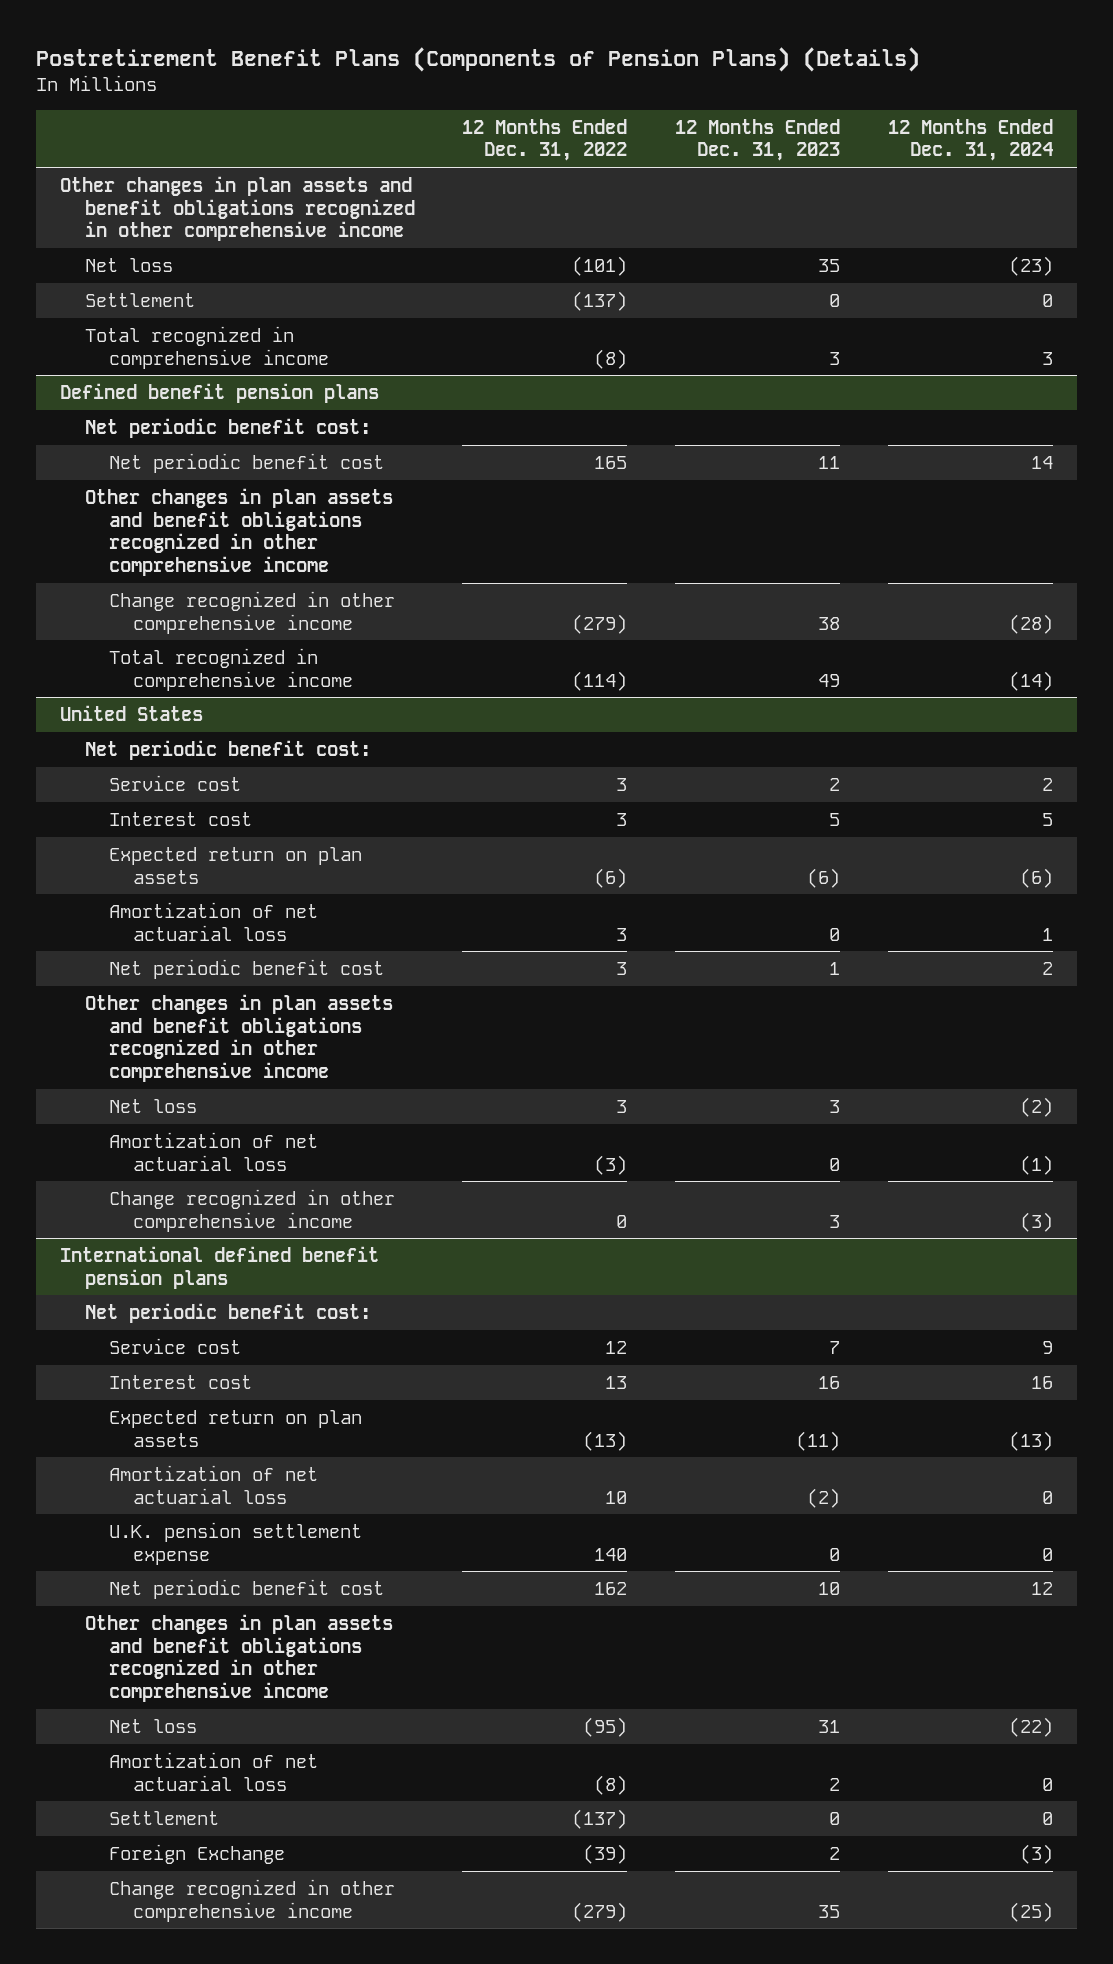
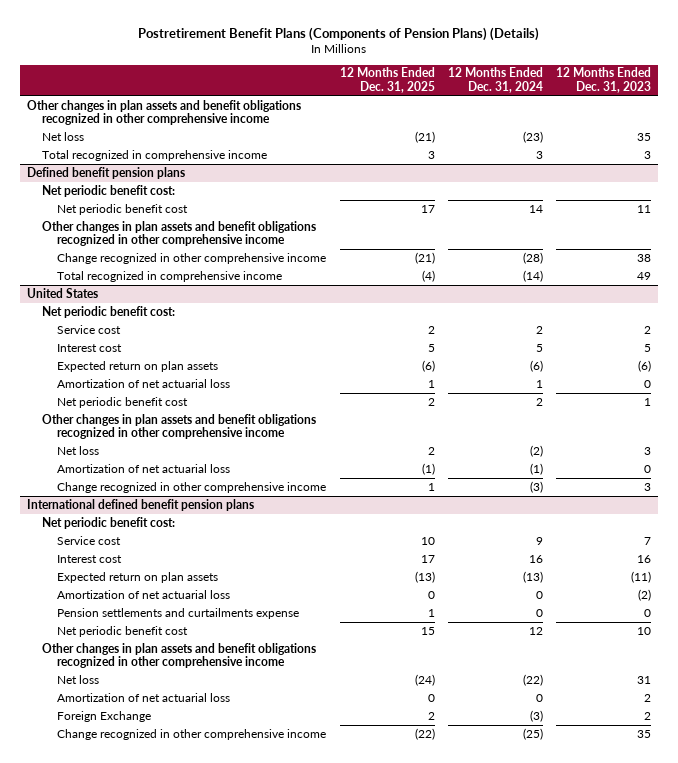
- | 12 Months Ended Dec. 31, 2022 | 12 Months Ended Dec. 31, 2023 | 12 Months Ended Dec. 31, 2024
+ | 12 Months Ended Dec. 31, 2025 | 12 Months Ended Dec. 31, 2024 | 12 Months Ended Dec. 31, 2023
- Settlement | (137) | 0 | 0
@ International defined benefit pension plans
- U.K. pension settlement expense | 140 | 0 | 0
+ Pension settlements and curtailments expense | 1 | 0 | 0
- Settlement | (137) | 0 | 0

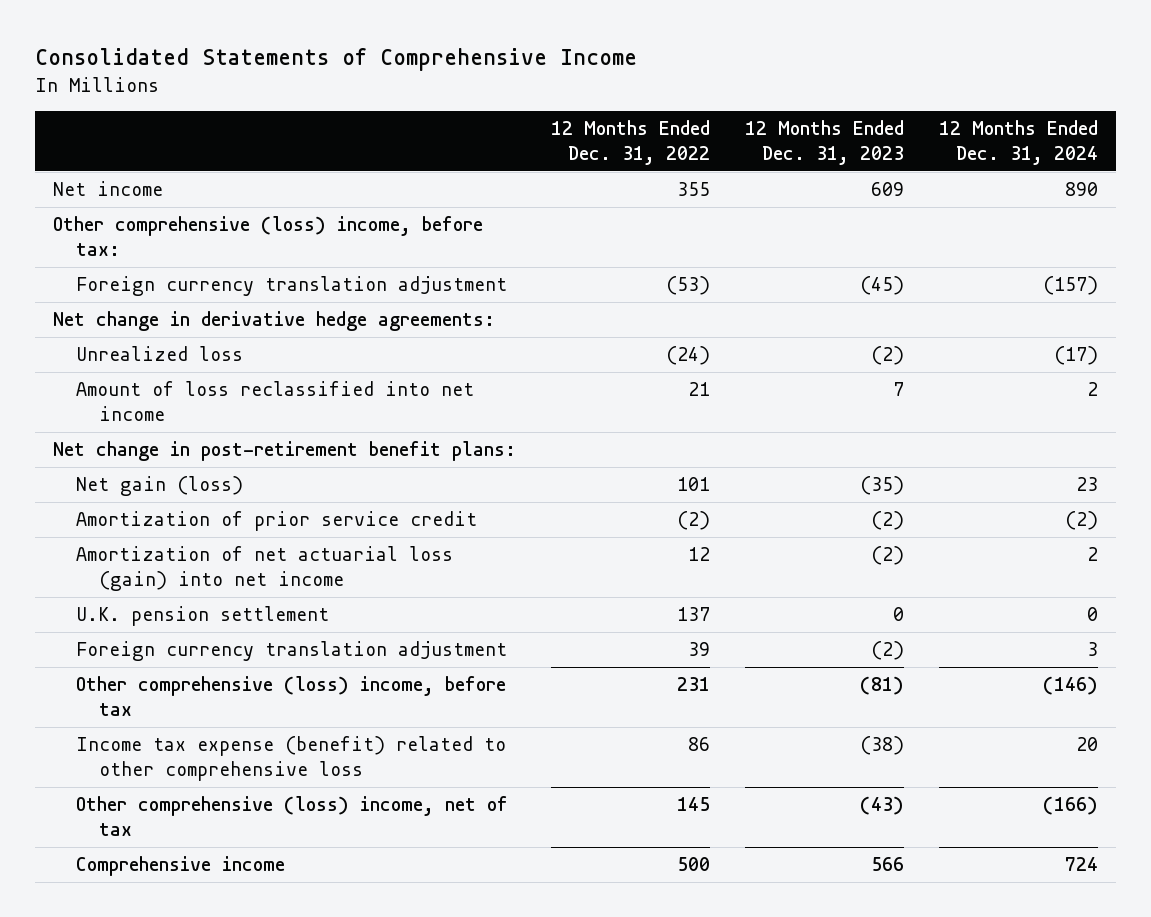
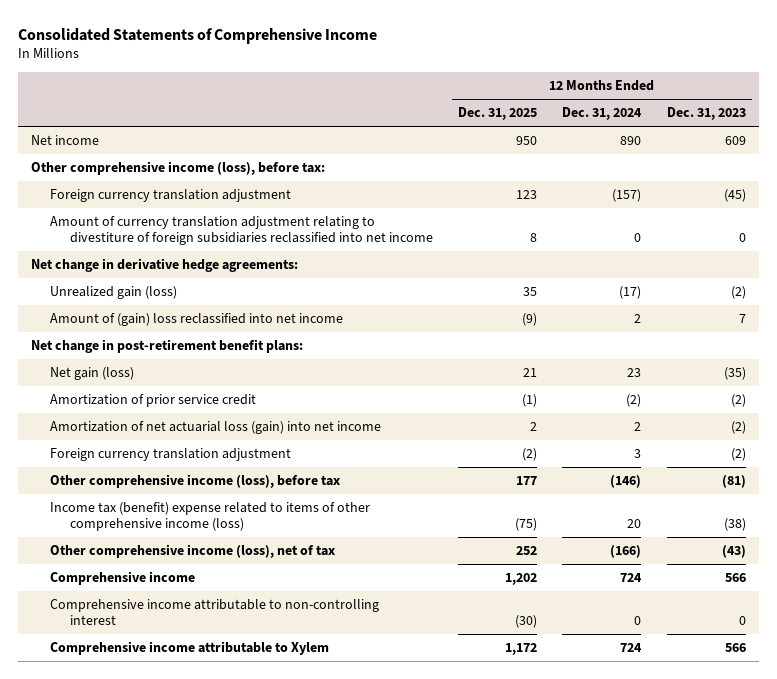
- | 12 Months Ended Dec. 31, 2022 | 12 Months Ended Dec. 31, 2023 | 12 Months Ended Dec. 31, 2024
+ | 12 Months Ended Dec. 31, 2025 | 12 Months Ended Dec. 31, 2024 | 12 Months Ended Dec. 31, 2023
- Other comprehensive (loss) income, before tax:
+ Other comprehensive income (loss), before tax:
+ Amount of currency translation adjustment relating to divestiture of foreign subsidiaries reclassified into net income | 8 | 0 | 0
- Unrealized loss | (24) | (2) | (17)
- Amount of loss reclassified into net income | 21 | 7 | 2
+ Unrealized gain (loss) | 35 | (17) | (2)
+ Amount of (gain) loss reclassified into net income | (9) | 2 | 7
- U.K. pension settlement | 137 | 0 | 0
- Other comprehensive (loss) income, before tax | 231 | (81) | (146)
- Income tax expense (benefit) related to other comprehensive loss | 86 | (38) | 20
- Other comprehensive (loss) income, net of tax | 145 | (43) | (166)
+ Other comprehensive income (loss), before tax | 177 | (146) | (81)
+ Income tax (benefit) expense related to items of other comprehensive income (loss) | (75) | 20 | (38)
+ Other comprehensive income (loss), net of tax | 252 | (166) | (43)
+ Comprehensive income attributable to non-controlling interest | (30) | 0 | 0
+ Comprehensive income attributable to Xylem | 1,172 | 724 | 566

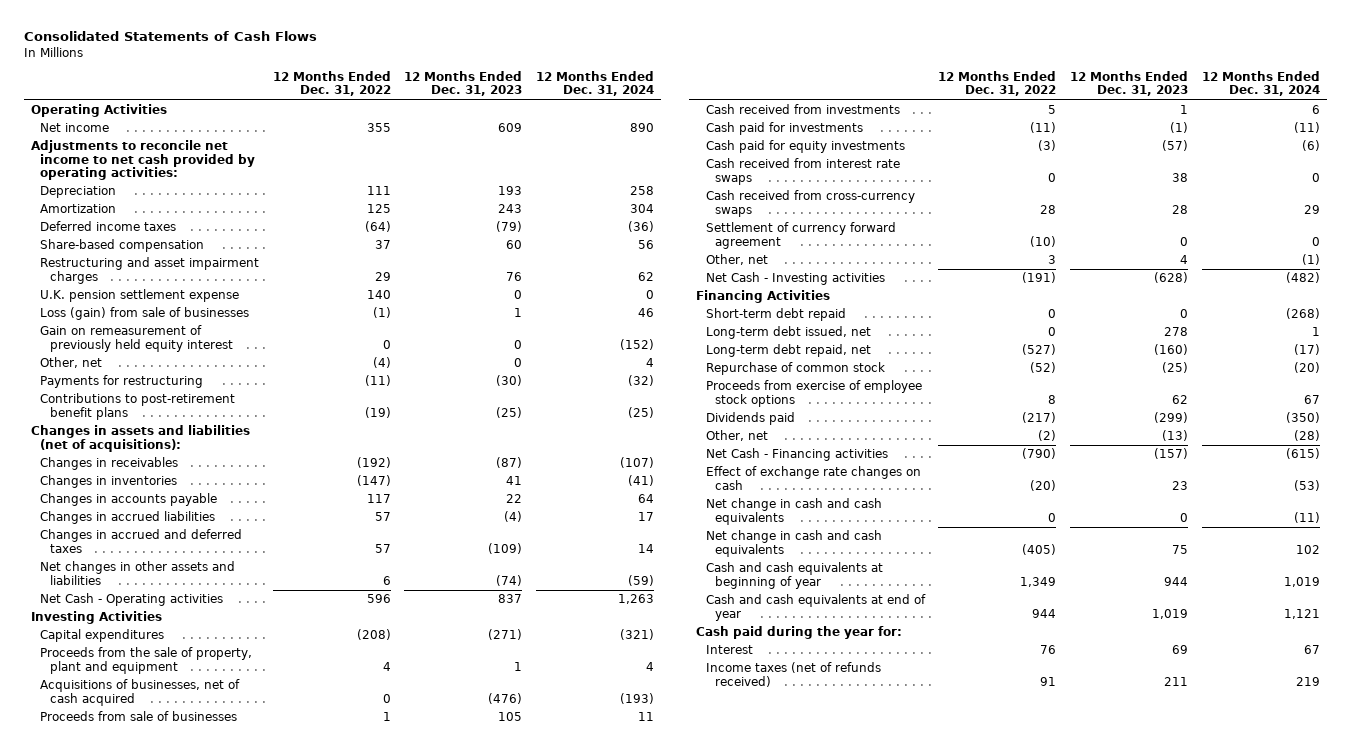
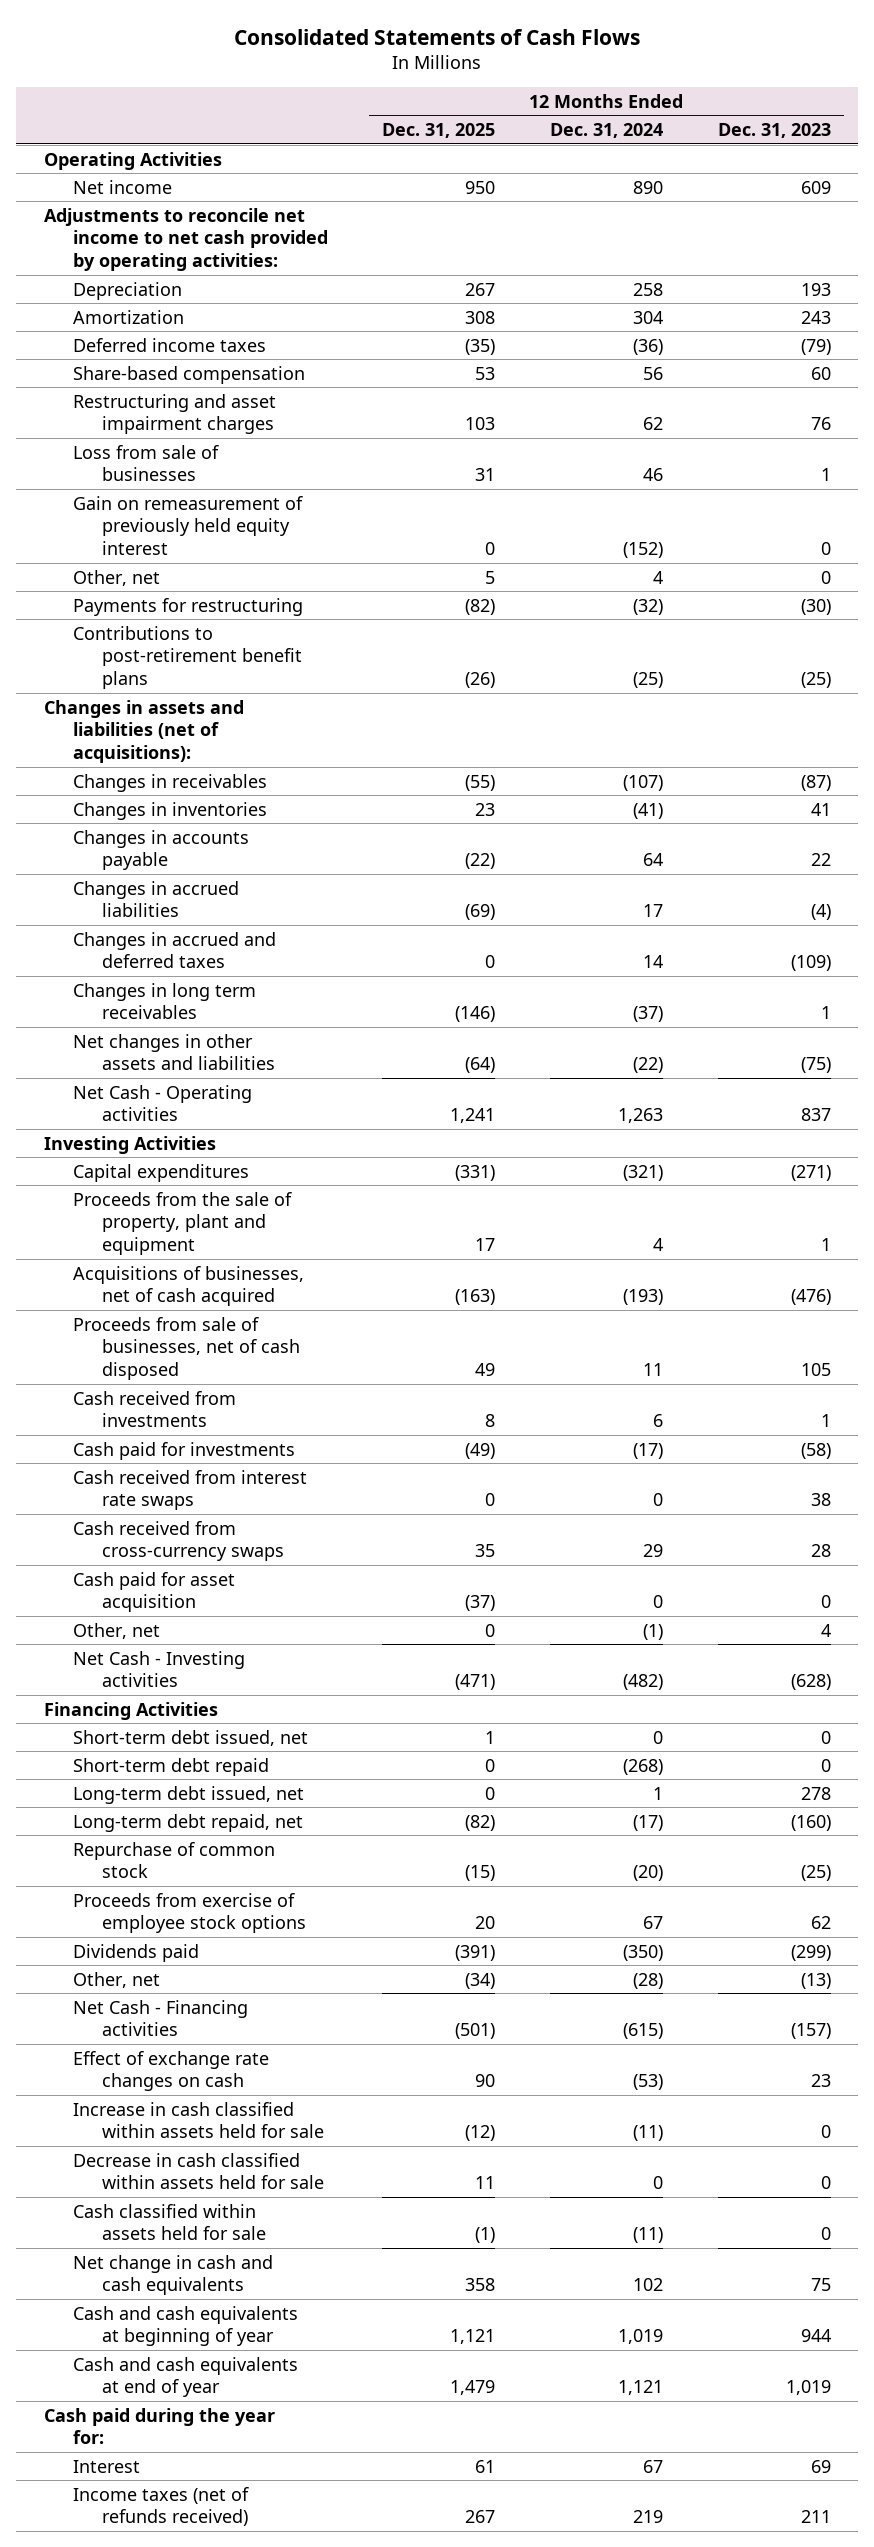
- | 12 Months Ended Dec. 31, 2022 | 12 Months Ended Dec. 31, 2023 | 12 Months Ended Dec. 31, 2024
+ | 12 Months Ended Dec. 31, 2025 | 12 Months Ended Dec. 31, 2024 | 12 Months Ended Dec. 31, 2023
- U.K. pension settlement expense | 140 | 0 | 0
- Loss (gain) from sale of businesses | (1) | 1 | 46
+ Loss from sale of businesses | 31 | 46 | 1
- Net changes in other assets and liabilities | 6 | (74) | (59)
+ Changes in long term receivables | (146) | (37) | 1
+ Net changes in other assets and liabilities | (64) | (22) | (75)
- Proceeds from sale of businesses | 1 | 105 | 11
+ Proceeds from sale of businesses, net of cash disposed | 49 | 11 | 105
- Cash paid for investments | (11) | (1) | (11)
- Cash paid for equity investments | (3) | (57) | (6)
+ Cash paid for investments | (49) | (17) | (58)
- Settlement of currency forward agreement | (10) | 0 | 0
+ Cash paid for asset acquisition | (37) | 0 | 0
+ Short-term debt issued, net | 1 | 0 | 0
- Net change in cash and cash equivalents | 0 | 0 | (11)
+ Increase in cash classified within assets held for sale | (12) | (11) | 0
+ Decrease in cash classified within assets held for sale | 11 | 0 | 0
+ Cash classified within assets held for sale | (1) | (11) | 0

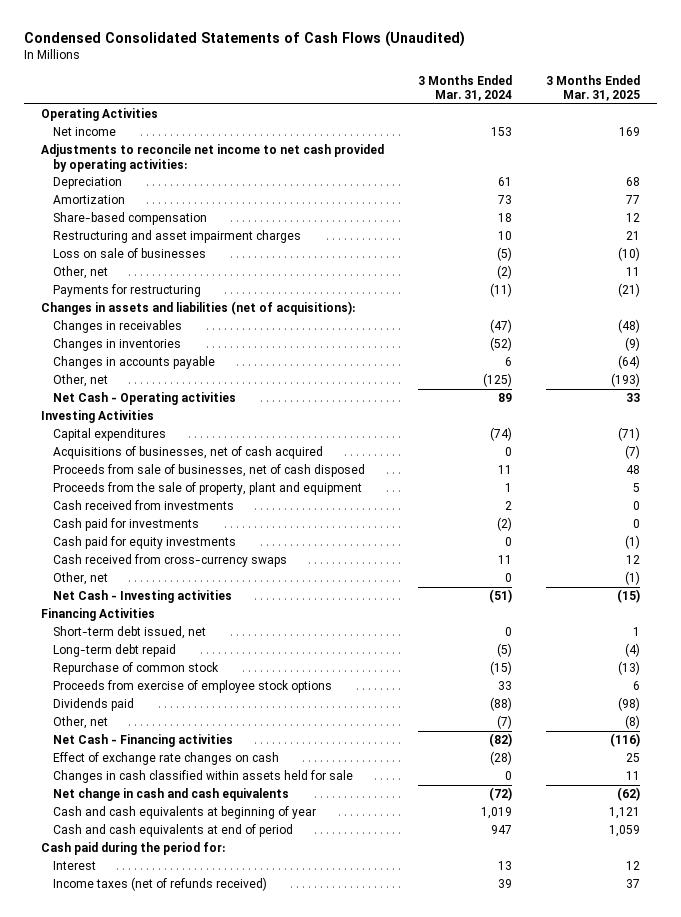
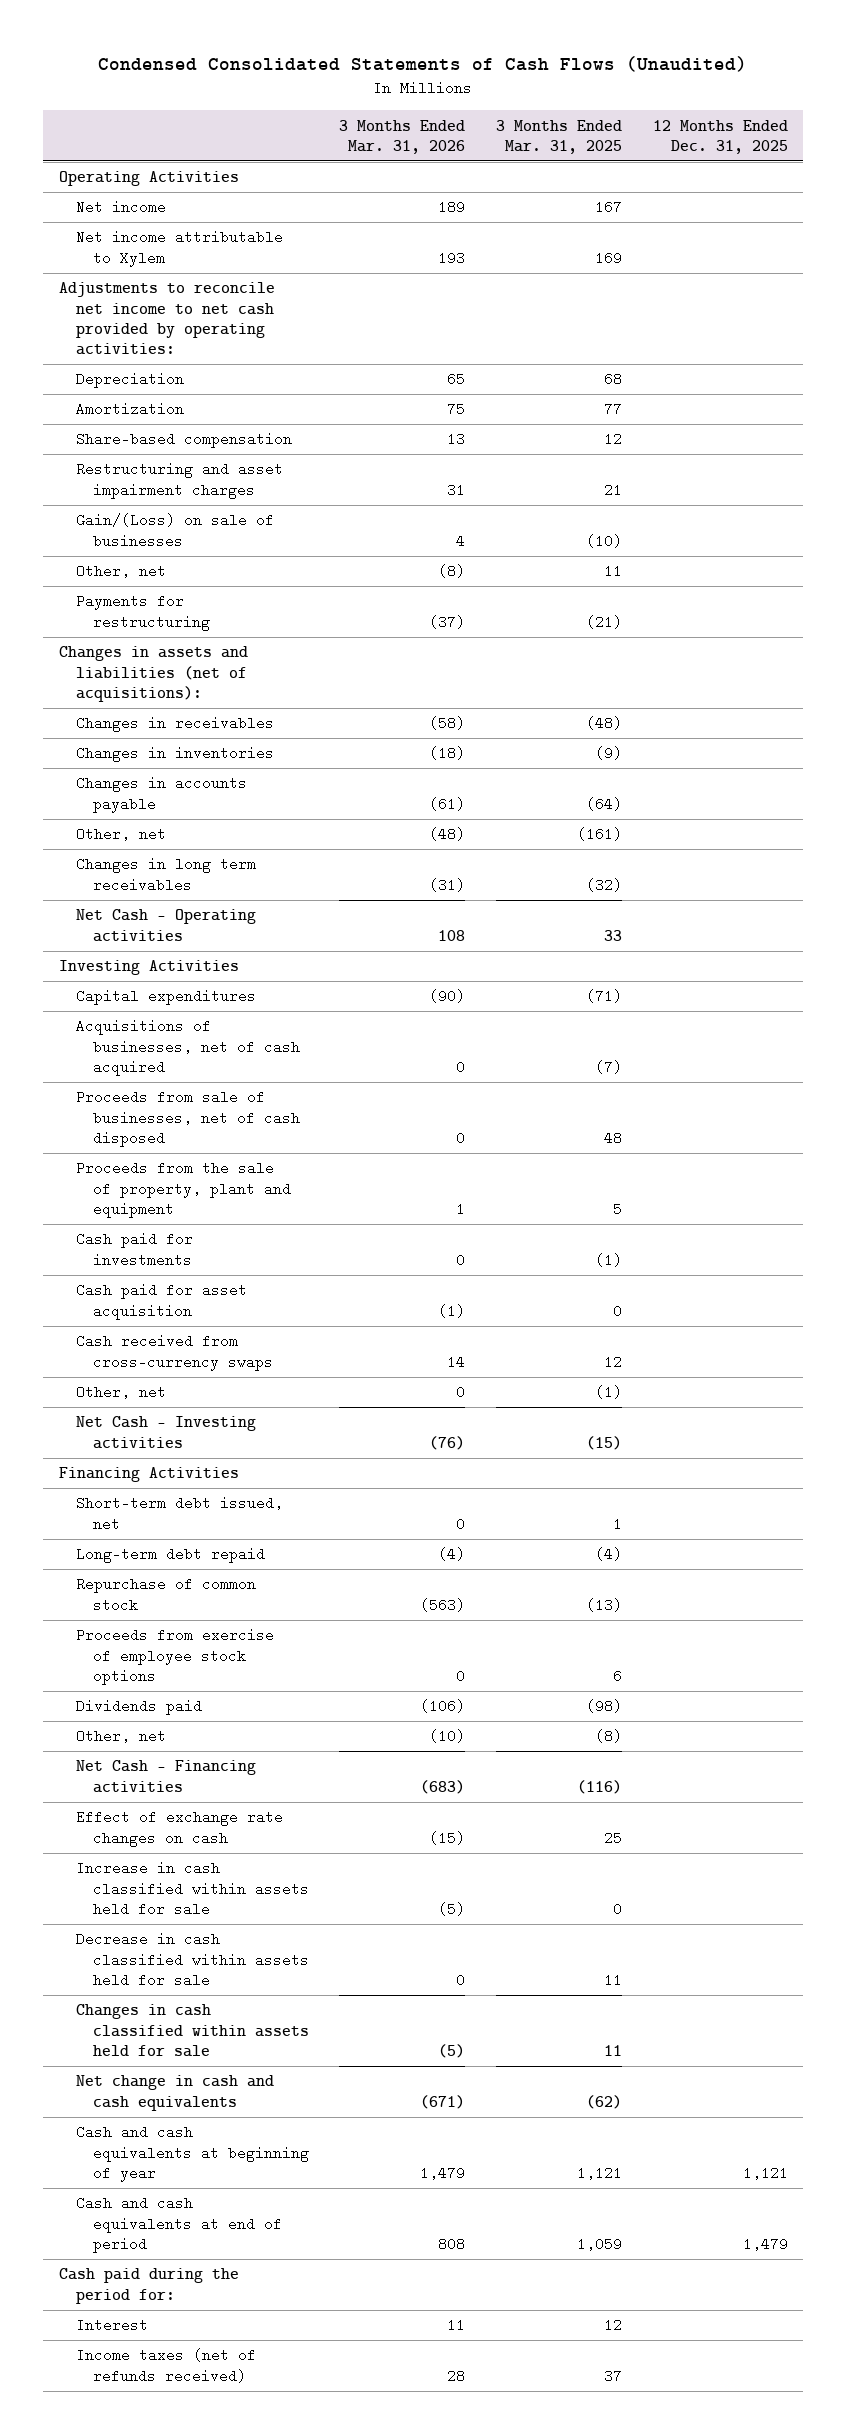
- | 3 Months Ended Mar. 31, 2024 | 3 Months Ended Mar. 31, 2025
+ | 3 Months Ended Mar. 31, 2026 | 3 Months Ended Mar. 31, 2025 | 12 Months Ended Dec. 31, 2025
- Net income | 153 | 169
+ Net income | 189 | 167 |
+ Net income attributable to Xylem | 193 | 169 |
- Loss on sale of businesses | (5) | (10)
+ Gain/(Loss) on sale of businesses | 4 | (10) |
- Other, net | (125) | (193)
+ Other, net | (48) | (161) |
+ Changes in long term receivables | (31) | (32) |
- Cash received from investments | 2 | 0
- Cash paid for investments | (2) | 0
- Cash paid for equity investments | 0 | (1)
+ Cash paid for investments | 0 | (1) |
+ Cash paid for asset acquisition | (1) | 0 |
+ Increase in cash classified within assets held for sale | (5) | 0 |
+ Decrease in cash classified within assets held for sale | 0 | 11 |

